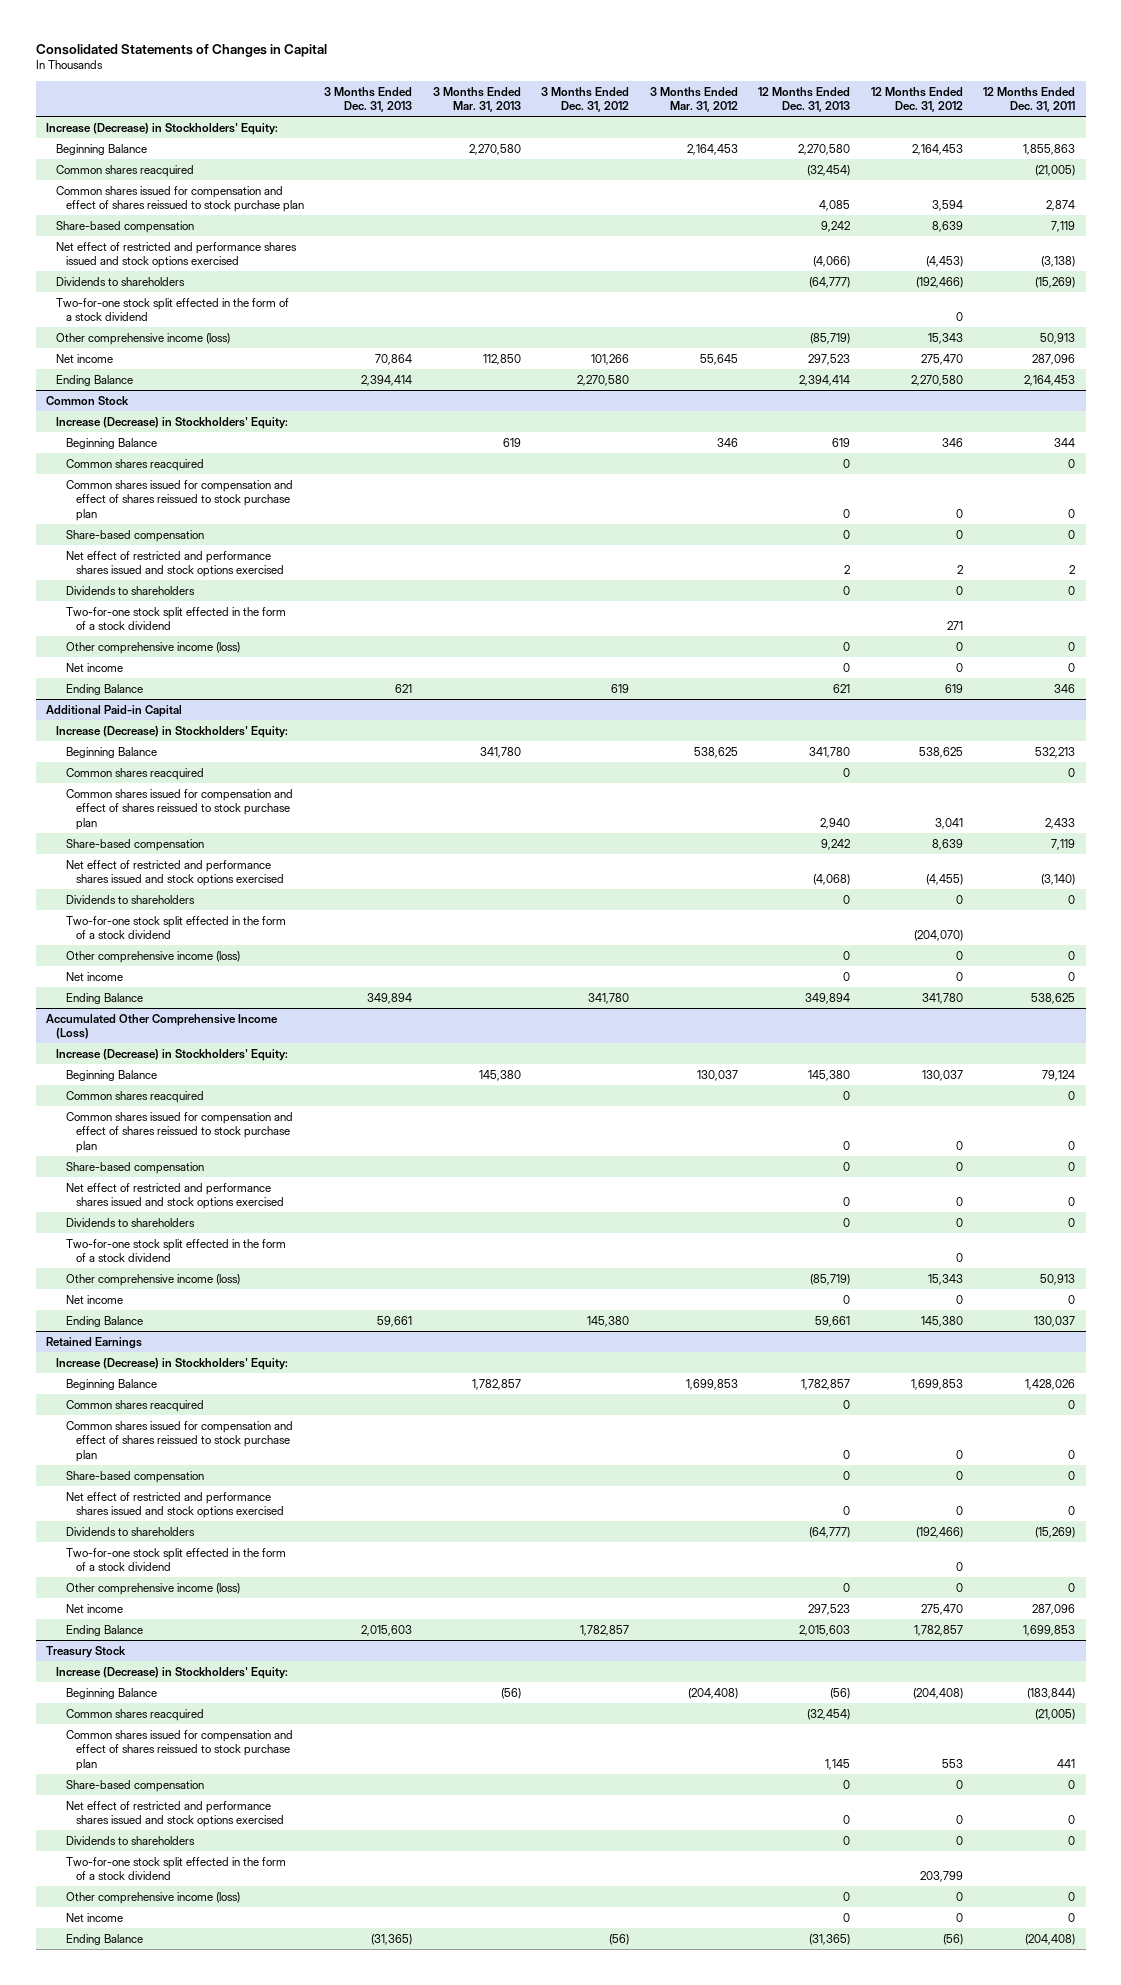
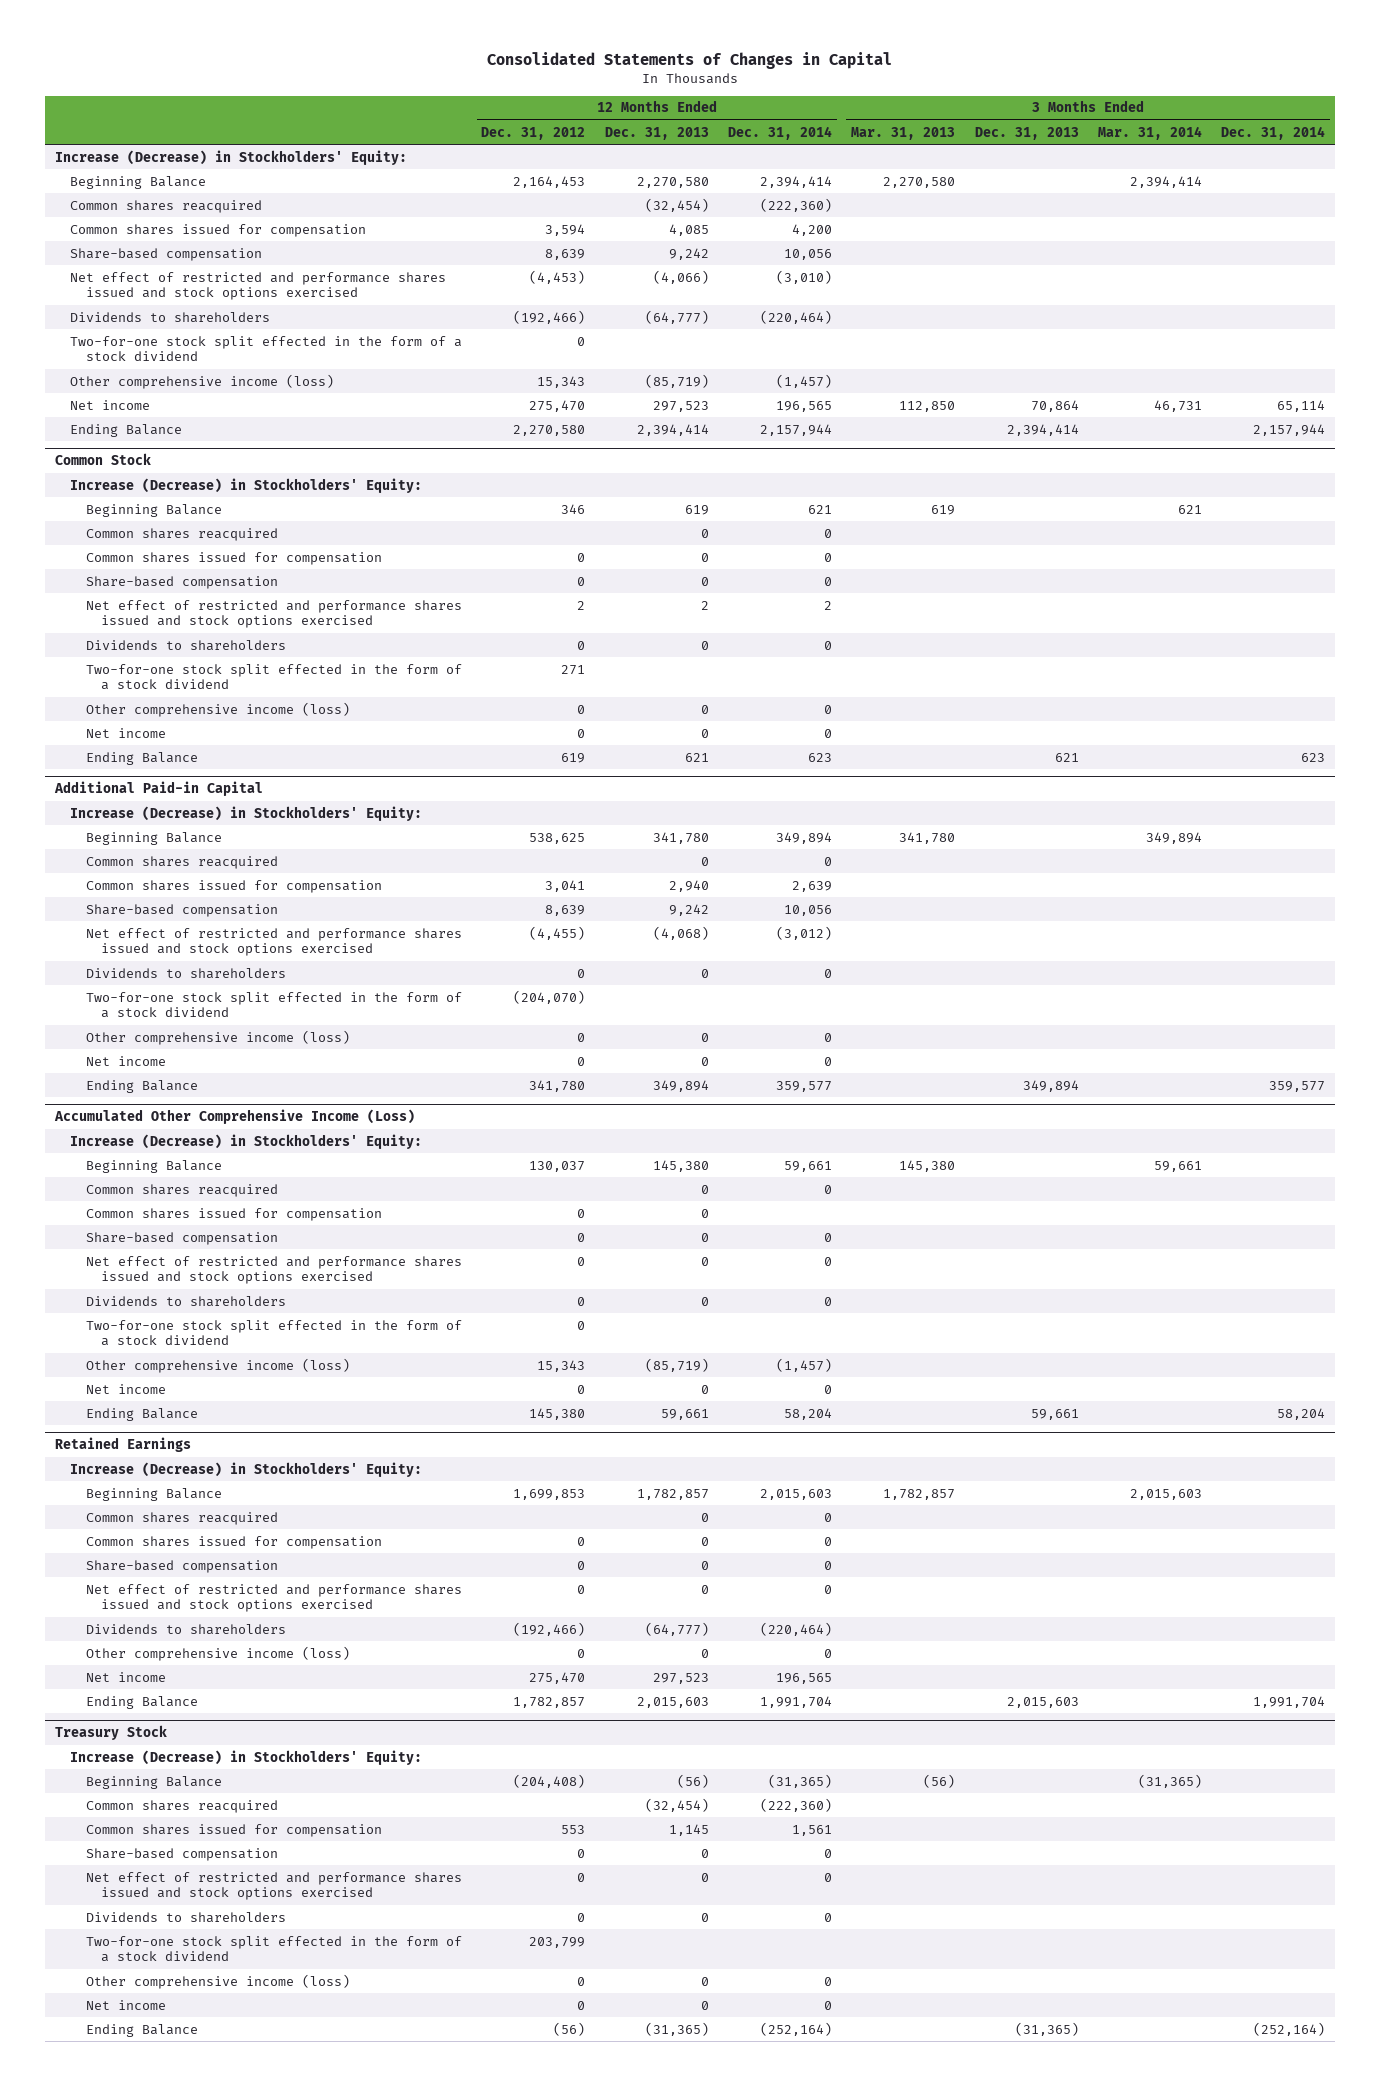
- | 3 Months Ended Dec. 31, 2013 | 3 Months Ended Mar. 31, 2013 | 3 Months Ended Dec. 31, 2012 | 3 Months Ended Mar. 31, 2012 | 12 Months Ended Dec. 31, 2013 | 12 Months Ended Dec. 31, 2012 | 12 Months Ended Dec. 31, 2011
+ | 12 Months Ended Dec. 31, 2012 | 12 Months Ended Dec. 31, 2013 | 12 Months Ended Dec. 31, 2014 | 3 Months Ended Mar. 31, 2013 | 3 Months Ended Dec. 31, 2013 | 3 Months Ended Mar. 31, 2014 | 3 Months Ended Dec. 31, 2014
- Common shares issued for compensation and effect of shares reissued to stock purchase plan | | | | | 4,085 | 3,594 | 2,874
+ Common shares issued for compensation | 3,594 | 4,085 | 4,200 | | | |
@ Common Stock
- Common shares issued for compensation and effect of shares reissued to stock purchase plan | | | | | 0 | 0 | 0
+ Common shares issued for compensation | 0 | 0 | 0 | | | |
@ Additional Paid-in Capital
- Common shares issued for compensation and effect of shares reissued to stock purchase plan | | | | | 2,940 | 3,041 | 2,433
+ Common shares issued for compensation | 3,041 | 2,940 | 2,639 | | | |
@ Accumulated Other Comprehensive Income (Loss)
- Common shares issued for compensation and effect of shares reissued to stock purchase plan | | | | | 0 | 0 | 0
+ Common shares issued for compensation | 0 | 0 | | | | |
@ Retained Earnings
- Common shares issued for compensation and effect of shares reissued to stock purchase plan | | | | | 0 | 0 | 0
+ Common shares issued for compensation | 0 | 0 | 0 | | | |
- Two-for-one stock split effected in the form of a stock dividend | | | | | | 0 |
@ Treasury Stock
- Common shares issued for compensation and effect of shares reissued to stock purchase plan | | | | | 1,145 | 553 | 441
+ Common shares issued for compensation | 553 | 1,145 | 1,561 | | | |

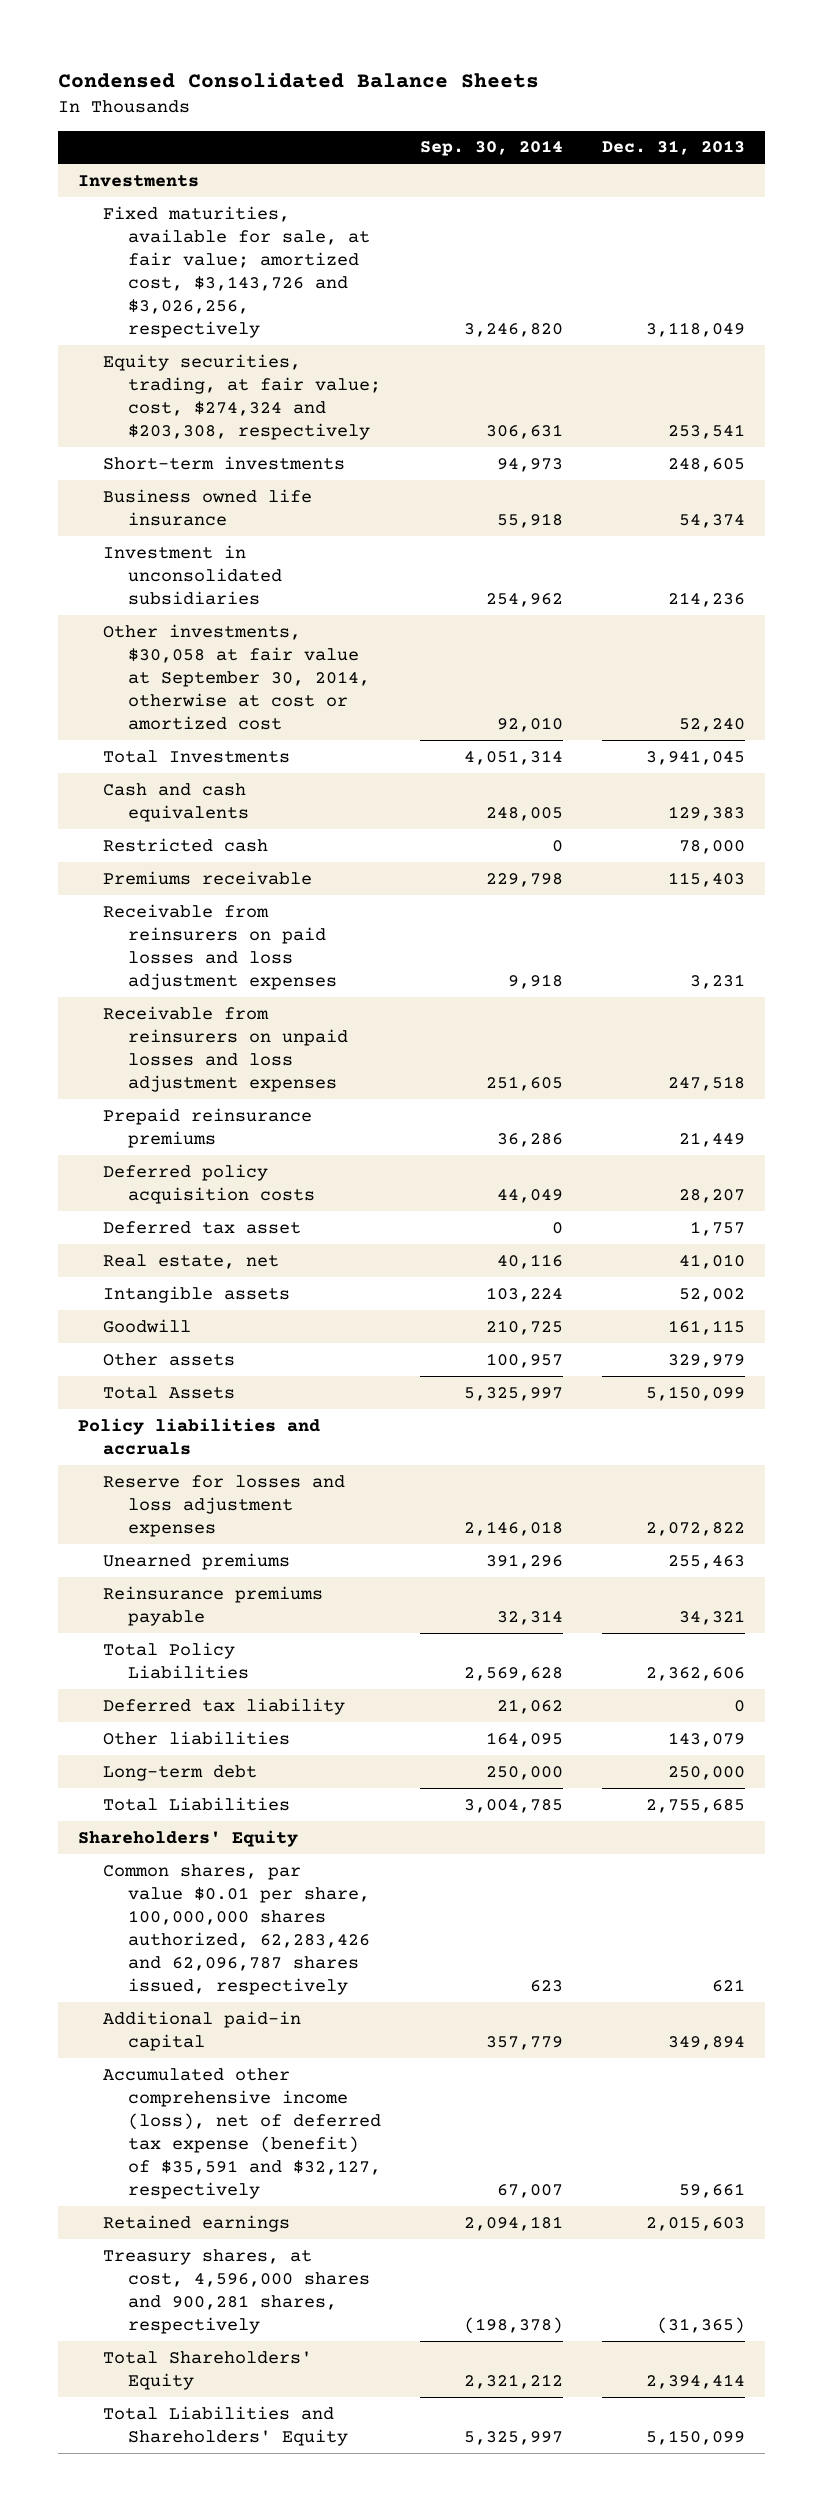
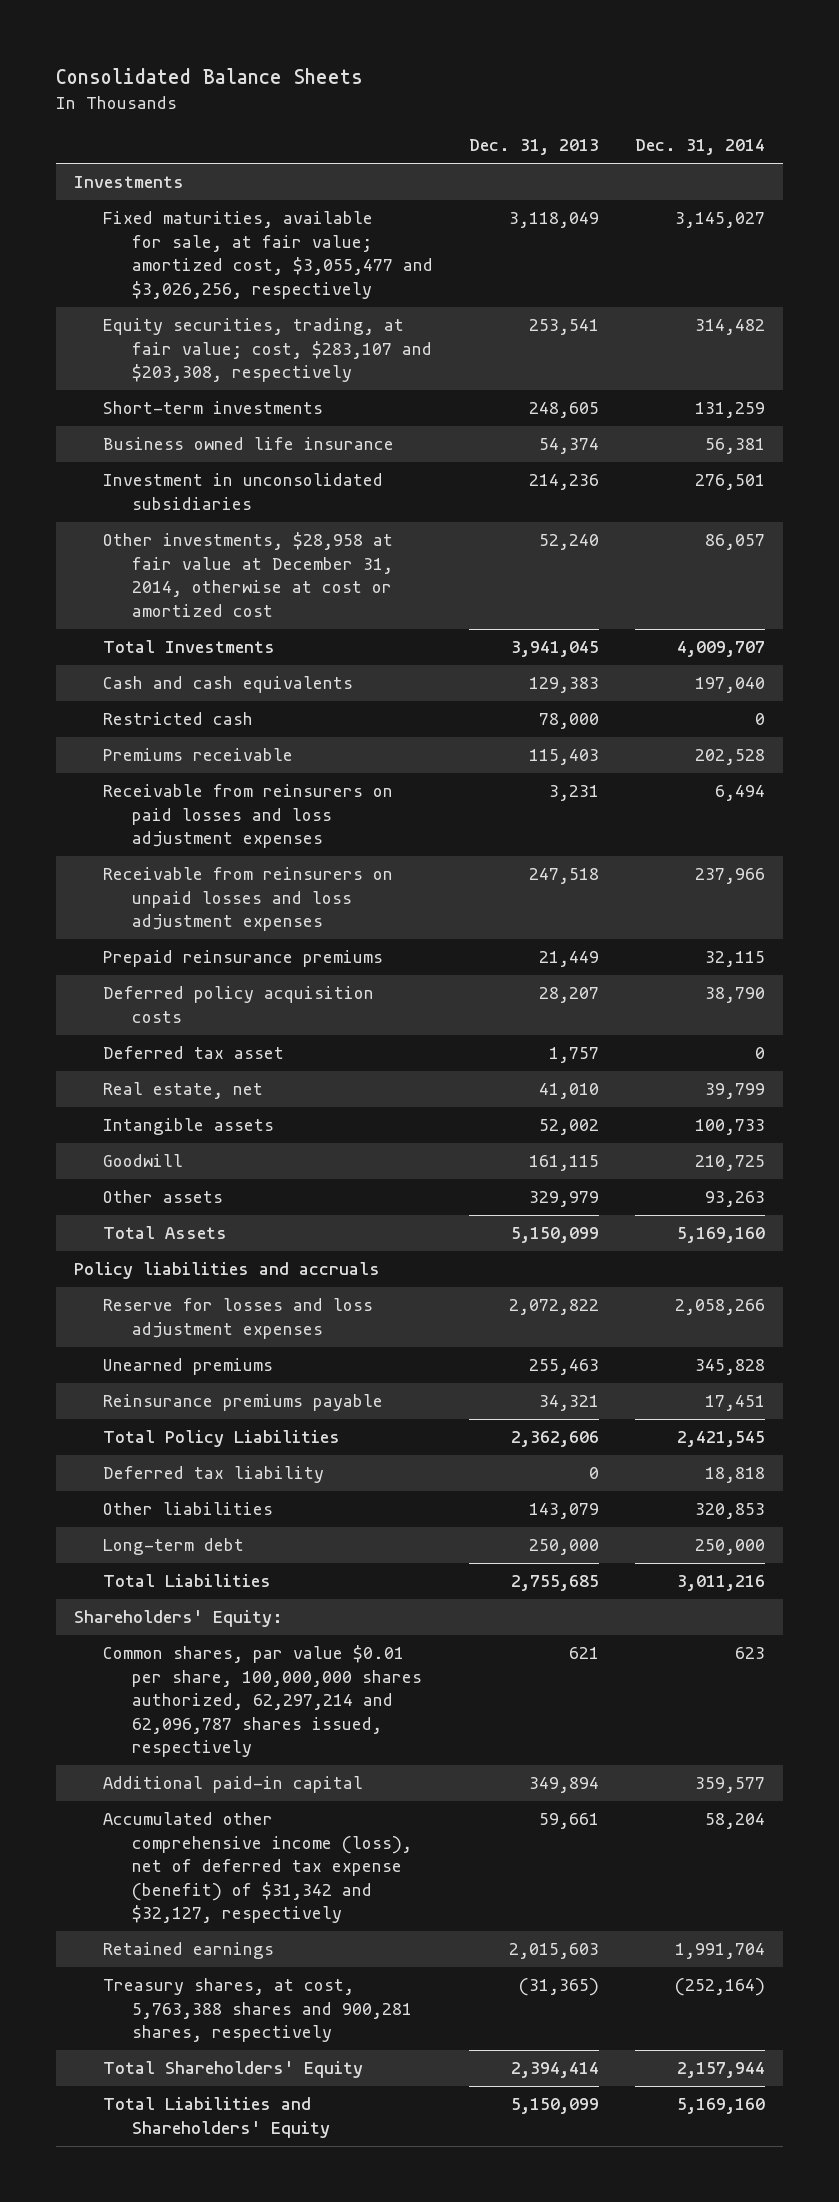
- Condensed Consolidated Balance Sheets
+ Consolidated Balance Sheets
- | Sep. 30, 2014 | Dec. 31, 2013
+ | Dec. 31, 2013 | Dec. 31, 2014
- Fixed maturities, available for sale, at fair value; amortized cost, $3,143,726 and $3,026,256, respectively | 3,246,820 | 3,118,049
- Equity securities, trading, at fair value; cost, $274,324 and $203,308, respectively | 306,631 | 253,541
+ Fixed maturities, available for sale, at fair value; amortized cost, $3,055,477 and $3,026,256, respectively | 3,118,049 | 3,145,027
+ Equity securities, trading, at fair value; cost, $283,107 and $203,308, respectively | 253,541 | 314,482
- Other investments, $30,058 at fair value at September 30, 2014, otherwise at cost or amortized cost | 92,010 | 52,240
+ Other investments, $28,958 at fair value at December 31, 2014, otherwise at cost or amortized cost | 52,240 | 86,057
- Shareholders' Equity
- Common shares, par value $0.01 per share, 100,000,000 shares authorized, 62,283,426 and 62,096,787 shares issued, respectively | 623 | 621
+ Shareholders' Equity:
+ Common shares, par value $0.01 per share, 100,000,000 shares authorized, 62,297,214 and 62,096,787 shares issued, respectively | 621 | 623
- Accumulated other comprehensive income (loss), net of deferred tax expense (benefit) of $35,591 and $32,127, respectively | 67,007 | 59,661
+ Accumulated other comprehensive income (loss), net of deferred tax expense (benefit) of $31,342 and $32,127, respectively | 59,661 | 58,204
- Treasury shares, at cost, 4,596,000 shares and 900,281 shares, respectively | (198,378) | (31,365)
+ Treasury shares, at cost, 5,763,388 shares and 900,281 shares, respectively | (31,365) | (252,164)

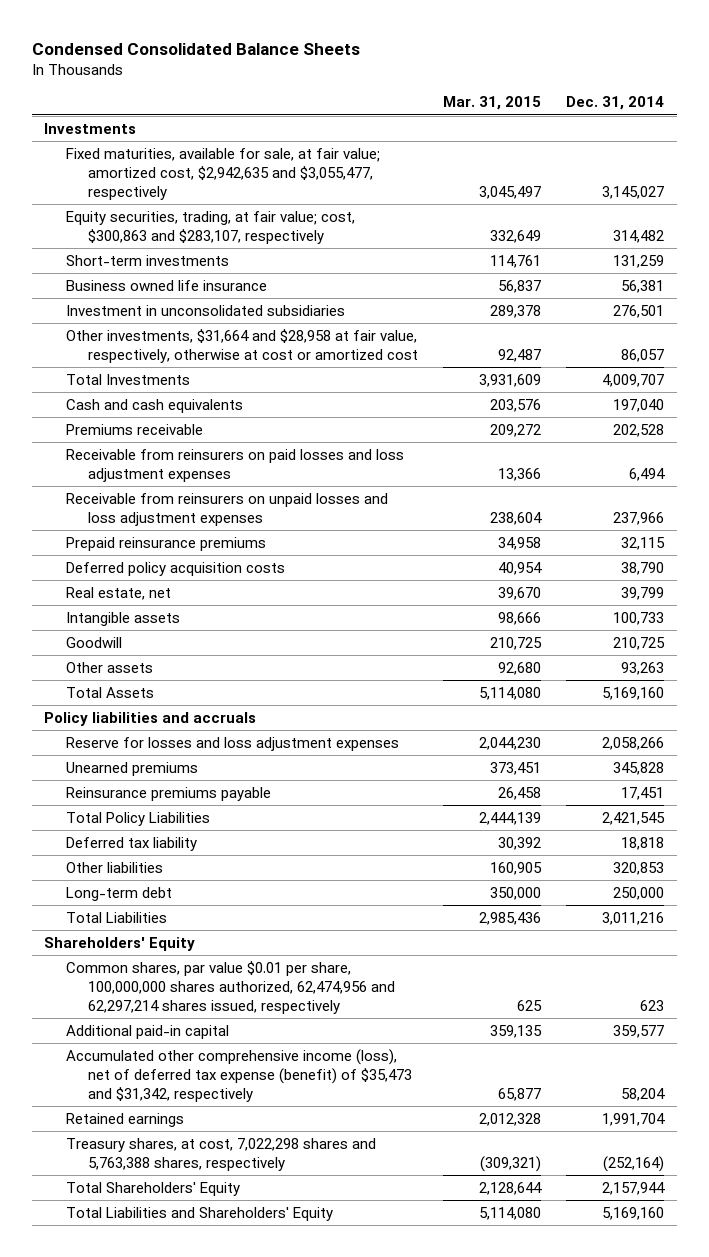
- Consolidated Balance Sheets
+ Condensed Consolidated Balance Sheets
- | Dec. 31, 2013 | Dec. 31, 2014
+ | Mar. 31, 2015 | Dec. 31, 2014
- Fixed maturities, available for sale, at fair value; amortized cost, $3,055,477 and $3,026,256, respectively | 3,118,049 | 3,145,027
- Equity securities, trading, at fair value; cost, $283,107 and $203,308, respectively | 253,541 | 314,482
+ Fixed maturities, available for sale, at fair value; amortized cost, $2,942,635 and $3,055,477, respectively | 3,045,497 | 3,145,027
+ Equity securities, trading, at fair value; cost, $300,863 and $283,107, respectively | 332,649 | 314,482
- Other investments, $28,958 at fair value at December 31, 2014, otherwise at cost or amortized cost | 52,240 | 86,057
+ Other investments, $31,664 and $28,958 at fair value, respectively, otherwise at cost or amortized cost | 92,487 | 86,057
- Restricted cash | 78,000 | 0
- Deferred tax asset | 1,757 | 0
- Shareholders' Equity:
- Common shares, par value $0.01 per share, 100,000,000 shares authorized, 62,297,214 and 62,096,787 shares issued, respectively | 621 | 623
+ Shareholders' Equity
+ Common shares, par value $0.01 per share, 100,000,000 shares authorized, 62,474,956 and 62,297,214 shares issued, respectively | 625 | 623
- Accumulated other comprehensive income (loss), net of deferred tax expense (benefit) of $31,342 and $32,127, respectively | 59,661 | 58,204
+ Accumulated other comprehensive income (loss), net of deferred tax expense (benefit) of $35,473 and $31,342, respectively | 65,877 | 58,204
- Treasury shares, at cost, 5,763,388 shares and 900,281 shares, respectively | (31,365) | (252,164)
+ Treasury shares, at cost, 7,022,298 shares and 5,763,388 shares, respectively | (309,321) | (252,164)

